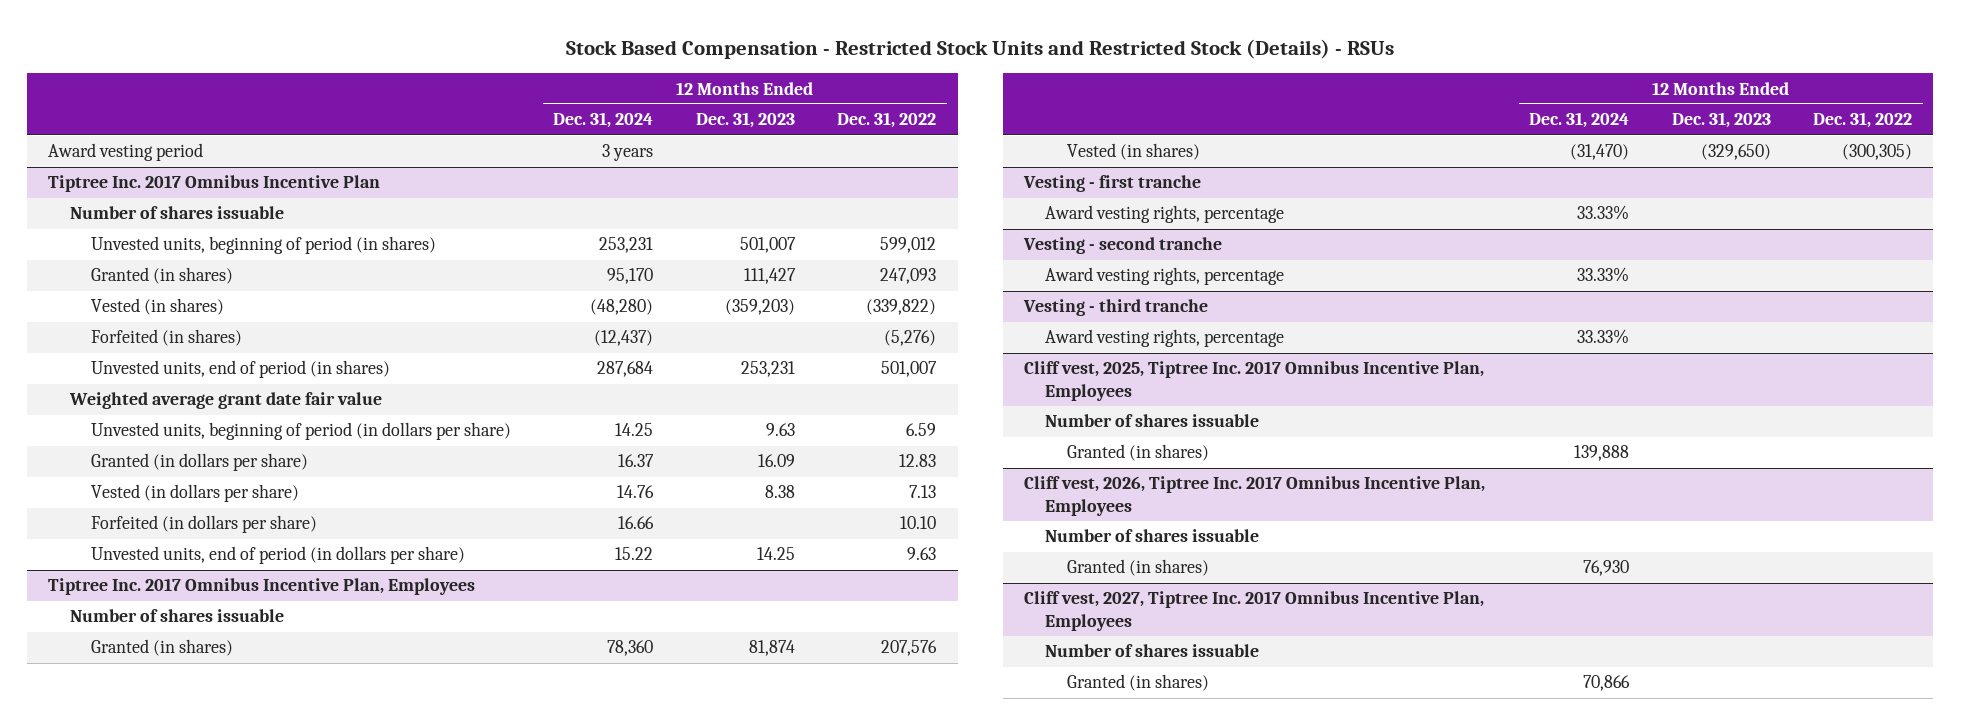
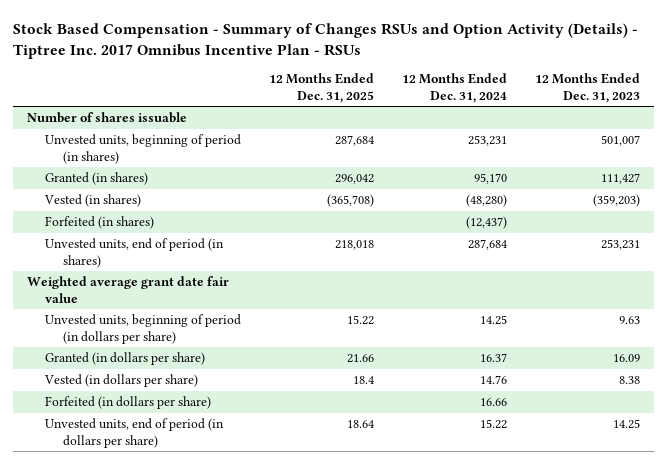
- Stock Based Compensation - Restricted Stock Units and Restricted Stock (Details) - RSUs
+ Stock Based Compensation - Summary of Changes RSUs and Option Activity (Details) - Tiptree Inc. 2017 Omnibus Incentive Plan - RSUs
- | 12 Months Ended Dec. 31, 2024 | 12 Months Ended Dec. 31, 2023 | 12 Months Ended Dec. 31, 2022
+ | 12 Months Ended Dec. 31, 2025 | 12 Months Ended Dec. 31, 2024 | 12 Months Ended Dec. 31, 2023
- Award vesting period | 3 years | |
- Tiptree Inc. 2017 Omnibus Incentive Plan
- Tiptree Inc. 2017 Omnibus Incentive Plan, Employees
- Number of shares issuable
- Granted (in shares) | 78,360 | 81,874 | 207,576
- Vested (in shares) | (31,470) | (329,650) | (300,305)
- Vesting - first tranche
- Award vesting rights, percentage | 33.33% | |
- Vesting - second tranche
- Award vesting rights, percentage | 33.33% | |
- Vesting - third tranche
- Award vesting rights, percentage | 33.33% | |
- Cliff vest, 2025, Tiptree Inc. 2017 Omnibus Incentive Plan, Employees
- Number of shares issuable
- Granted (in shares) | 139,888 | |
- Cliff vest, 2026, Tiptree Inc. 2017 Omnibus Incentive Plan, Employees
- Number of shares issuable
- Granted (in shares) | 76,930 | |
- Cliff vest, 2027, Tiptree Inc. 2017 Omnibus Incentive Plan, Employees
- Number of shares issuable
- Granted (in shares) | 70,866 | |

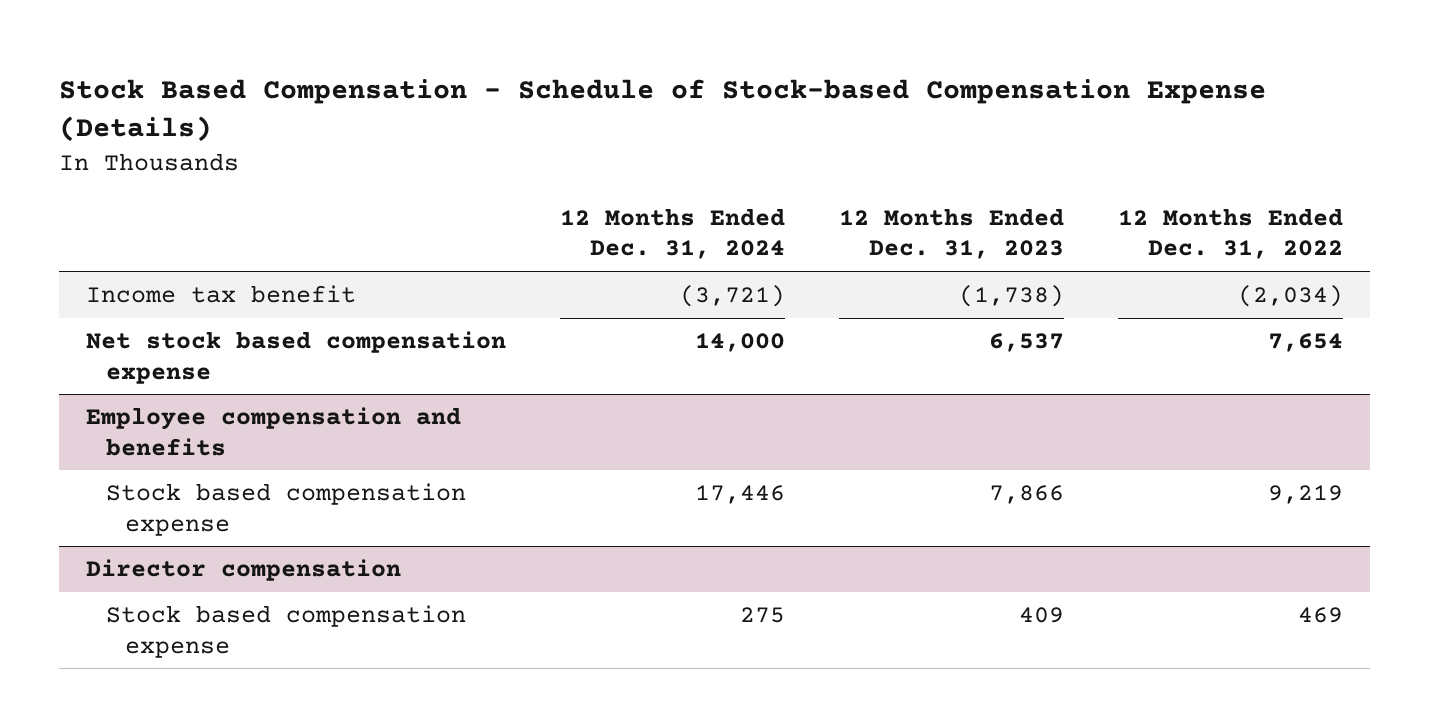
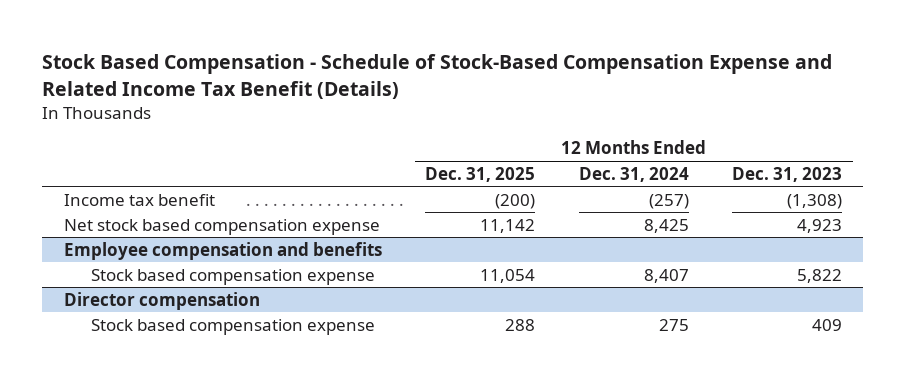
- Stock Based Compensation - Schedule of Stock-based Compensation Expense (Details)
+ Stock Based Compensation - Schedule of Stock-Based Compensation Expense and Related Income Tax Benefit (Details)
- | 12 Months Ended Dec. 31, 2024 | 12 Months Ended Dec. 31, 2023 | 12 Months Ended Dec. 31, 2022
+ | 12 Months Ended Dec. 31, 2025 | 12 Months Ended Dec. 31, 2024 | 12 Months Ended Dec. 31, 2023
- Income tax benefit | (3,721) | (1,738) | (2,034)
- Net stock based compensation expense | 14,000 | 6,537 | 7,654
+ Income tax benefit | (200) | (257) | (1,308)
+ Net stock based compensation expense | 11,142 | 8,425 | 4,923
@ Employee compensation and benefits
- Stock based compensation expense | 17,446 | 7,866 | 9,219
+ Stock based compensation expense | 11,054 | 8,407 | 5,822

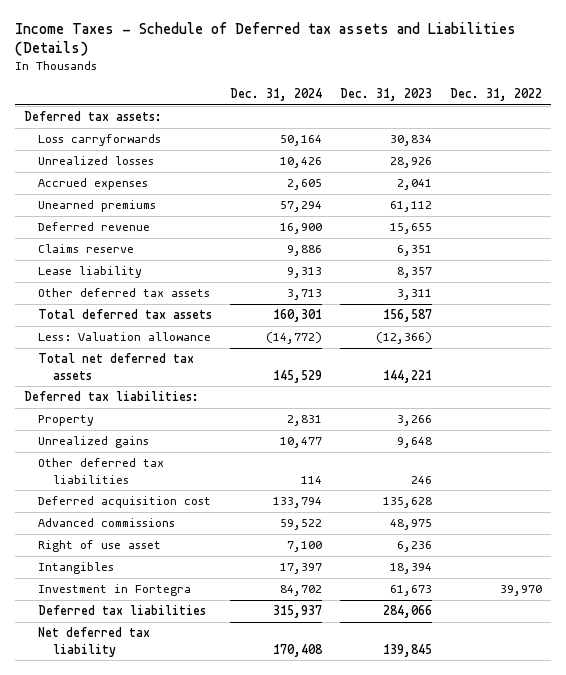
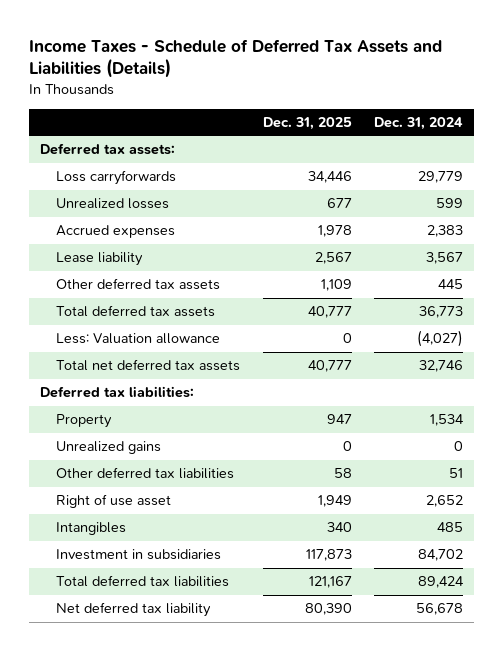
- Income Taxes - Schedule of Deferred tax assets and Liabilities (Details)
+ Income Taxes - Schedule of Deferred Tax Assets and Liabilities (Details)
- | Dec. 31, 2024 | Dec. 31, 2023 | Dec. 31, 2022
+ | Dec. 31, 2025 | Dec. 31, 2024
- Loss carryforwards | 50,164 | 30,834 |
- Unrealized losses | 10,426 | 28,926 |
- Accrued expenses | 2,605 | 2,041 |
- Unearned premiums | 57,294 | 61,112 |
- Deferred revenue | 16,900 | 15,655 |
- Claims reserve | 9,886 | 6,351 |
- Lease liability | 9,313 | 8,357 |
- Other deferred tax assets | 3,713 | 3,311 |
- Total deferred tax assets | 160,301 | 156,587 |
- Less: Valuation allowance | (14,772) | (12,366) |
- Total net deferred tax assets | 145,529 | 144,221 |
+ Loss carryforwards | 34,446 | 29,779
+ Unrealized losses | 677 | 599
+ Accrued expenses | 1,978 | 2,383
+ Lease liability | 2,567 | 3,567
+ Other deferred tax assets | 1,109 | 445
+ Total deferred tax assets | 40,777 | 36,773
+ Less: Valuation allowance | 0 | (4,027)
+ Total net deferred tax assets | 40,777 | 32,746
- Property | 2,831 | 3,266 |
- Unrealized gains | 10,477 | 9,648 |
- Other deferred tax liabilities | 114 | 246 |
- Deferred acquisition cost | 133,794 | 135,628 |
- Advanced commissions | 59,522 | 48,975 |
- Right of use asset | 7,100 | 6,236 |
- Intangibles | 17,397 | 18,394 |
- Investment in Fortegra | 84,702 | 61,673 | 39,970
- Deferred tax liabilities | 315,937 | 284,066 |
- Net deferred tax liability | 170,408 | 139,845 |
+ Property | 947 | 1,534
+ Unrealized gains | 0 | 0
+ Other deferred tax liabilities | 58 | 51
+ Right of use asset | 1,949 | 2,652
+ Intangibles | 340 | 485
+ Investment in subsidiaries | 117,873 | 84,702
+ Total deferred tax liabilities | 121,167 | 89,424
+ Net deferred tax liability | 80,390 | 56,678

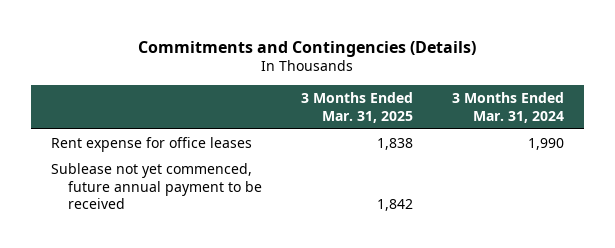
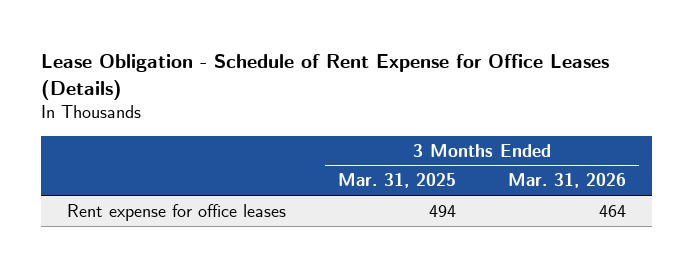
- Commitments and Contingencies (Details)
+ Lease Obligation - Schedule of Rent Expense for Office Leases (Details)
- | 3 Months Ended Mar. 31, 2025 | 3 Months Ended Mar. 31, 2024
+ | 3 Months Ended Mar. 31, 2025 | 3 Months Ended Mar. 31, 2026
- Rent expense for office leases | 1,838 | 1,990
- Sublease not yet commenced, future annual payment to be received | 1,842 |
+ Rent expense for office leases | 494 | 464

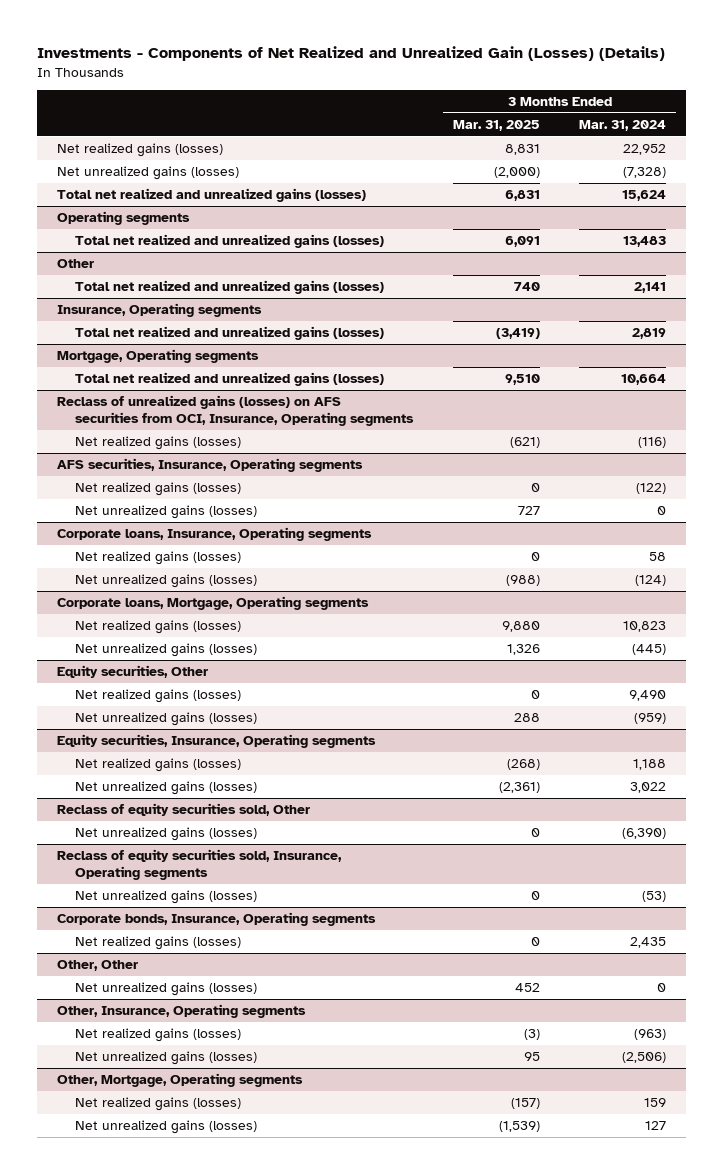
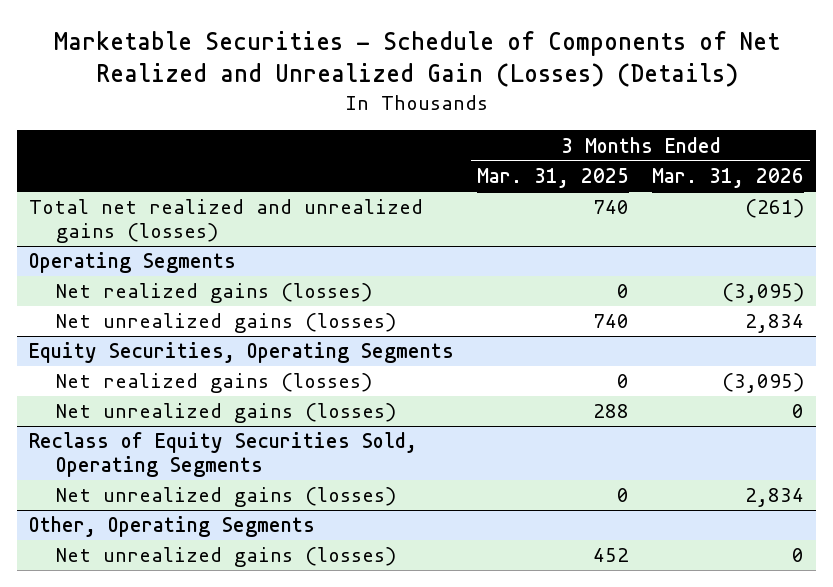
- Investments - Components of Net Realized and Unrealized Gain (Losses) (Details)
+ Marketable Securities - Schedule of Components of Net Realized and Unrealized Gain (Losses) (Details)
- | 3 Months Ended Mar. 31, 2025 | 3 Months Ended Mar. 31, 2024
+ | 3 Months Ended Mar. 31, 2025 | 3 Months Ended Mar. 31, 2026
- Net realized gains (losses) | 8,831 | 22,952
- Net unrealized gains (losses) | (2,000) | (7,328)
- Total net realized and unrealized gains (losses) | 6,831 | 15,624
- Operating segments
- Total net realized and unrealized gains (losses) | 6,091 | 13,483
- Other
- Insurance, Operating segments
- Total net realized and unrealized gains (losses) | (3,419) | 2,819
- Mortgage, Operating segments
- Total net realized and unrealized gains (losses) | 9,510 | 10,664
- Reclass of unrealized gains (losses) on AFS securities from OCI, Insurance, Operating segments
- Net realized gains (losses) | (621) | (116)
- AFS securities, Insurance, Operating segments
- Net realized gains (losses) | 0 | (122)
- Net unrealized gains (losses) | 727 | 0
- Corporate loans, Insurance, Operating segments
+ Operating Segments
- Net unrealized gains (losses) | (988) | (124)
- Corporate loans, Mortgage, Operating segments
- Net realized gains (losses) | 9,880 | 10,823
- Net unrealized gains (losses) | 1,326 | (445)
- Equity securities, Other
+ Net unrealized gains (losses) | 740 | 2,834
+ Equity Securities, Operating Segments
- Equity securities, Insurance, Operating segments
- Net realized gains (losses) | (268) | 1,188
- Net unrealized gains (losses) | (2,361) | 3,022
- Reclass of equity securities sold, Other
- Net unrealized gains (losses) | 0 | (6,390)
- Reclass of equity securities sold, Insurance, Operating segments
+ Reclass of Equity Securities Sold, Operating Segments
- Corporate bonds, Insurance, Operating segments
- Net realized gains (losses) | 0 | 2,435
- Other, Other
+ Other, Operating Segments
- Other, Insurance, Operating segments
- Net realized gains (losses) | (3) | (963)
- Net unrealized gains (losses) | 95 | (2,506)
- Other, Mortgage, Operating segments
- Net realized gains (losses) | (157) | 159
- Net unrealized gains (losses) | (1,539) | 127

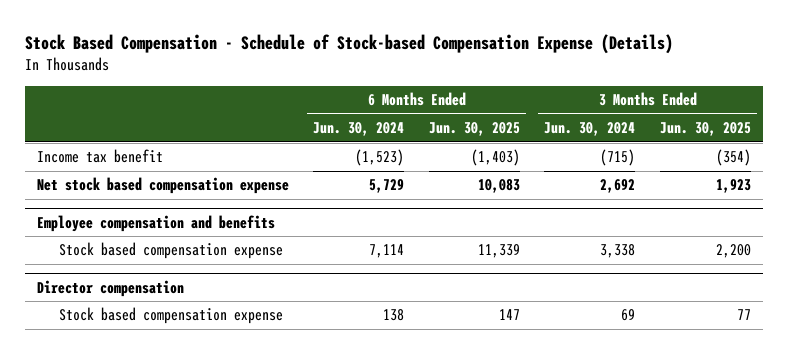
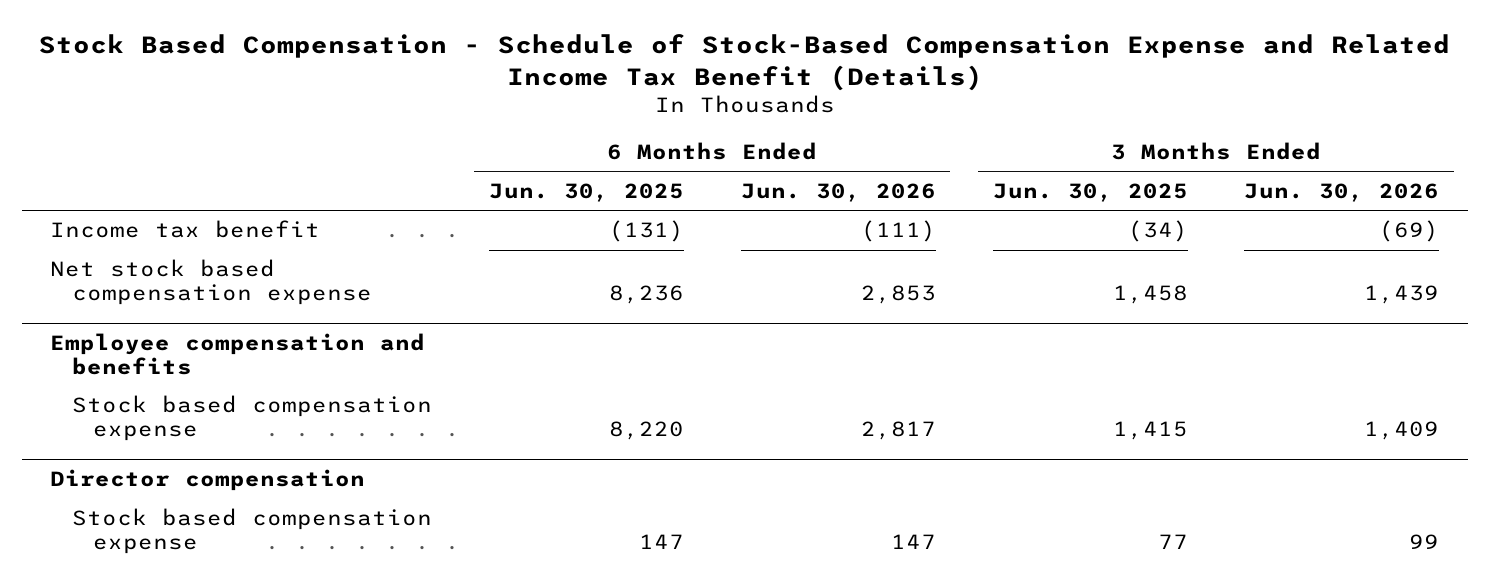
- Stock Based Compensation - Schedule of Stock-based Compensation Expense (Details)
+ Stock Based Compensation - Schedule of Stock-Based Compensation Expense and Related Income Tax Benefit (Details)
- | 6 Months Ended Jun. 30, 2024 | 6 Months Ended Jun. 30, 2025 | 3 Months Ended Jun. 30, 2024 | 3 Months Ended Jun. 30, 2025
+ | 6 Months Ended Jun. 30, 2025 | 6 Months Ended Jun. 30, 2026 | 3 Months Ended Jun. 30, 2025 | 3 Months Ended Jun. 30, 2026
- Income tax benefit | (1,523) | (1,403) | (715) | (354)
- Net stock based compensation expense | 5,729 | 10,083 | 2,692 | 1,923
+ Income tax benefit | (131) | (111) | (34) | (69)
+ Net stock based compensation expense | 8,236 | 2,853 | 1,458 | 1,439
@ Employee compensation and benefits
- Stock based compensation expense | 7,114 | 11,339 | 3,338 | 2,200
+ Stock based compensation expense | 8,220 | 2,817 | 1,415 | 1,409

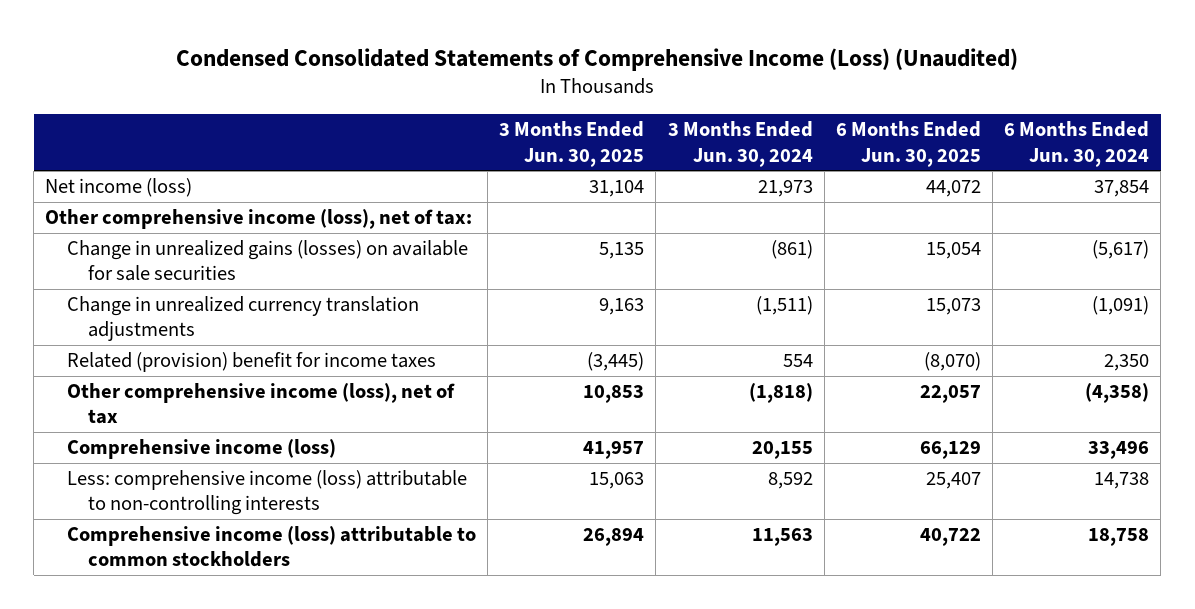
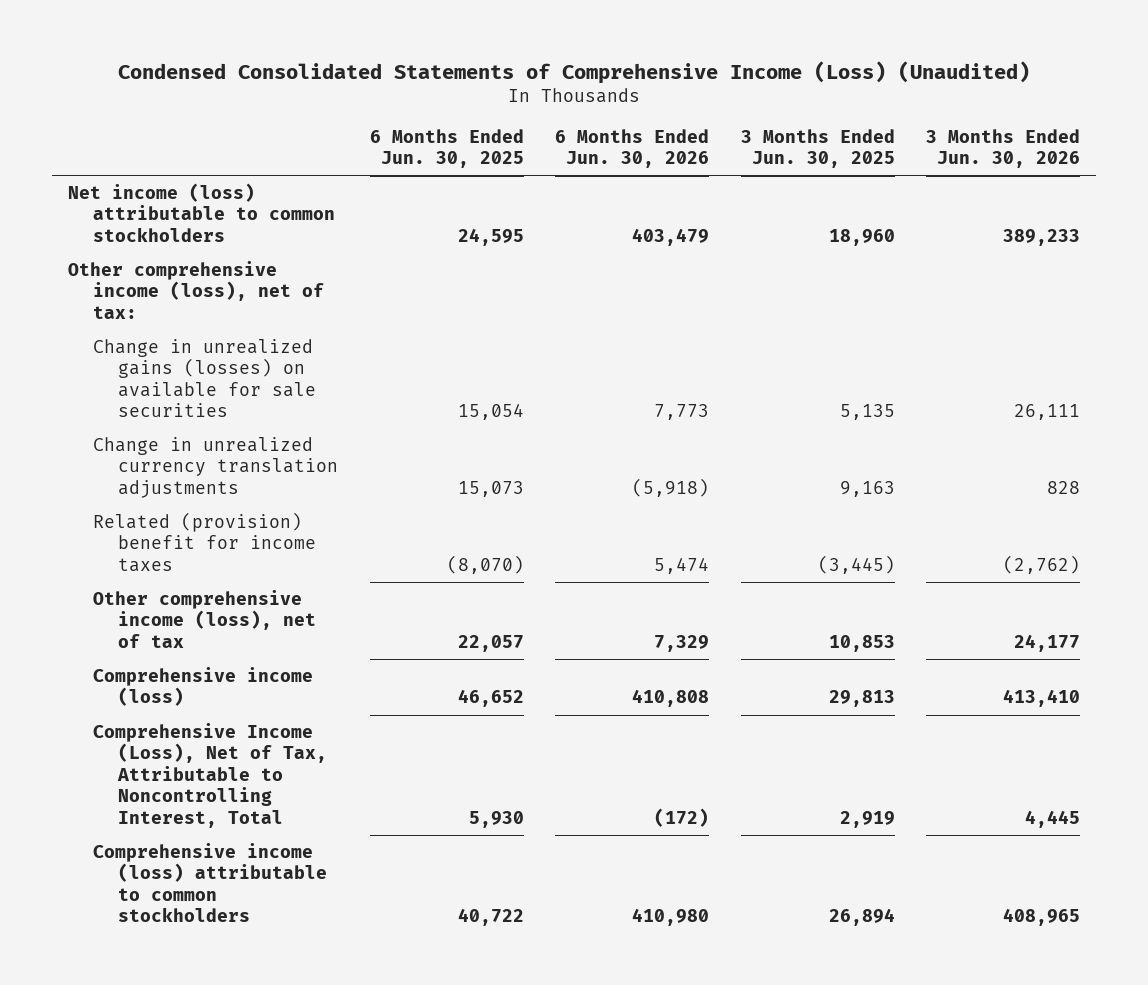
- | 3 Months Ended Jun. 30, 2025 | 3 Months Ended Jun. 30, 2024 | 6 Months Ended Jun. 30, 2025 | 6 Months Ended Jun. 30, 2024
+ | 6 Months Ended Jun. 30, 2025 | 6 Months Ended Jun. 30, 2026 | 3 Months Ended Jun. 30, 2025 | 3 Months Ended Jun. 30, 2026
- Net income (loss) | 31,104 | 21,973 | 44,072 | 37,854
+ Net income (loss) attributable to common stockholders | 24,595 | 403,479 | 18,960 | 389,233
- Comprehensive income (loss) | 41,957 | 20,155 | 66,129 | 33,496
- Less: comprehensive income (loss) attributable to non-controlling interests | 15,063 | 8,592 | 25,407 | 14,738
+ Comprehensive income (loss) | 46,652 | 410,808 | 29,813 | 413,410
+ Comprehensive Income (Loss), Net of Tax, Attributable to Noncontrolling Interest, Total | 5,930 | (172) | 2,919 | 4,445

